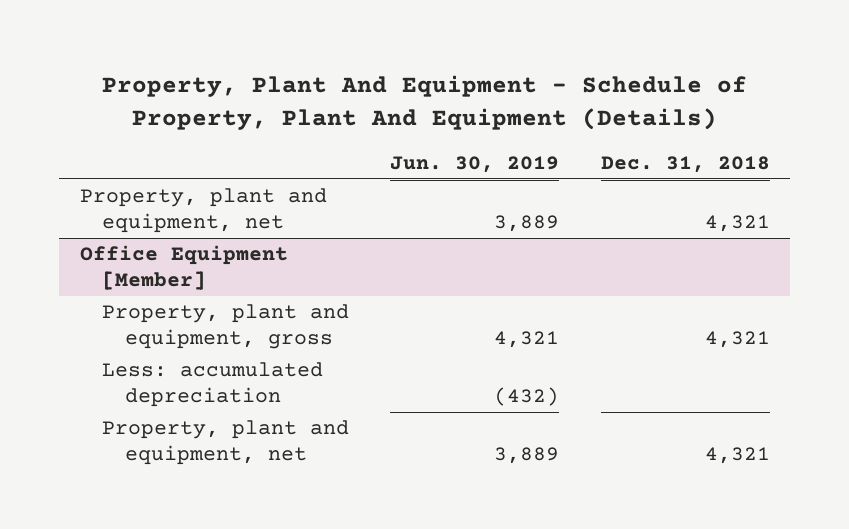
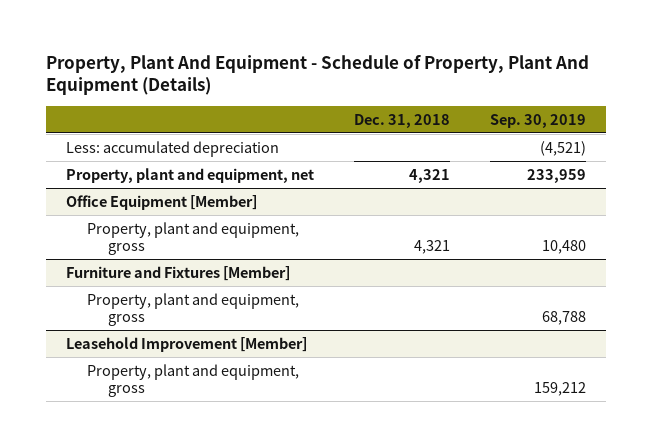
- | Jun. 30, 2019 | Dec. 31, 2018
+ | Dec. 31, 2018 | Sep. 30, 2019
+ Less: accumulated depreciation | | (4,521)
@ Office Equipment [Member]
- Less: accumulated depreciation | (432) |
- Property, plant and equipment, net | 3,889 | 4,321
+ Furniture and Fixtures [Member]
+ Property, plant and equipment, gross | | 68,788
+ Leasehold Improvement [Member]
+ Property, plant and equipment, gross | | 159,212

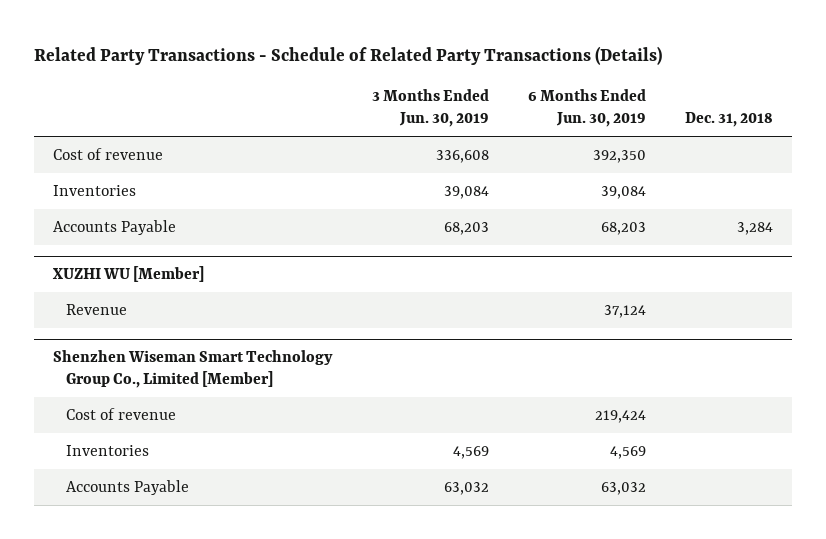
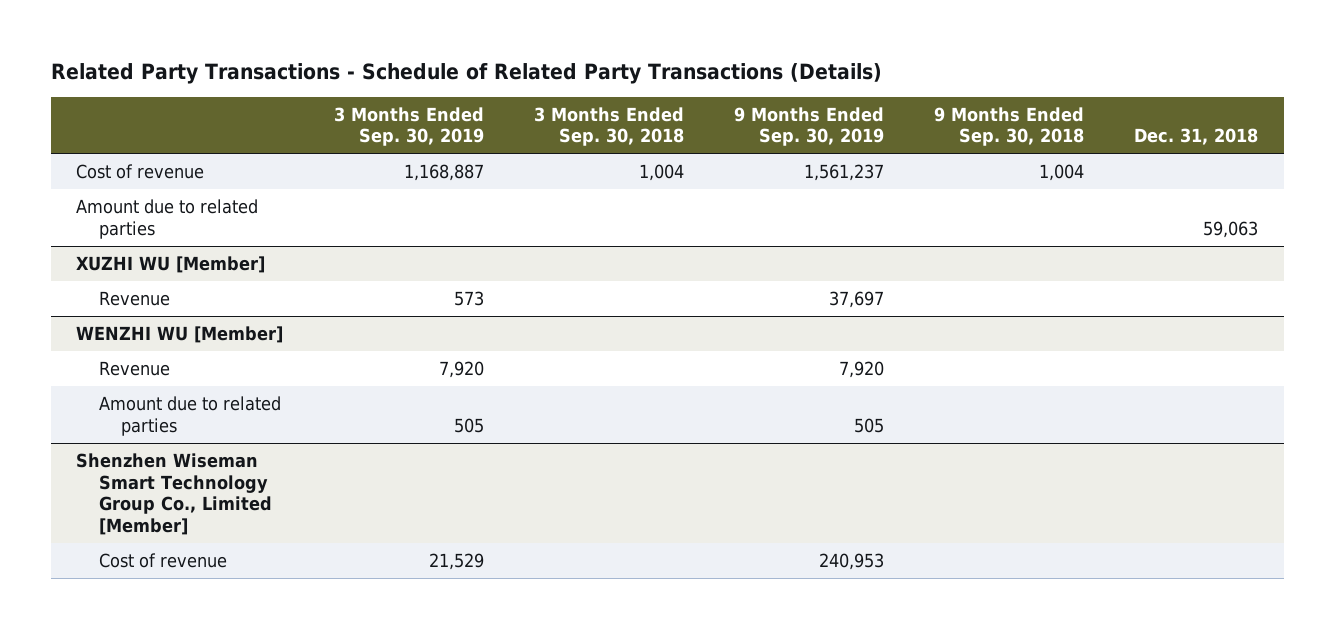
- | 3 Months Ended Jun. 30, 2019 | 6 Months Ended Jun. 30, 2019 | Dec. 31, 2018
+ | 3 Months Ended Sep. 30, 2019 | 3 Months Ended Sep. 30, 2018 | 9 Months Ended Sep. 30, 2019 | 9 Months Ended Sep. 30, 2018 | Dec. 31, 2018
- Inventories | 39,084 | 39,084 |
- Accounts Payable | 68,203 | 68,203 | 3,284
+ Amount due to related parties | | | | | 59,063
+ WENZHI WU [Member]
+ Revenue | 7,920 | | 7,920 | |
+ Amount due to related parties | 505 | | 505 | |
@ Shenzhen Wiseman Smart Technology Group Co., Limited [Member]
- Inventories | 4,569 | 4,569 |
- Accounts Payable | 63,032 | 63,032 |

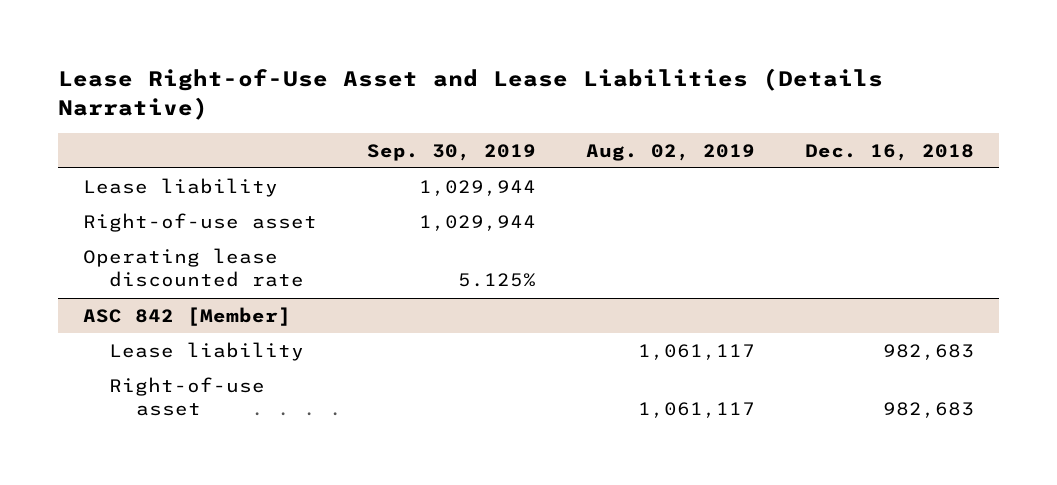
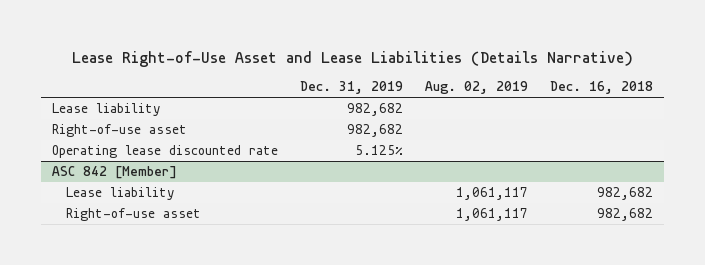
- | Sep. 30, 2019 | Aug. 02, 2019 | Dec. 16, 2018
+ | Dec. 31, 2019 | Aug. 02, 2019 | Dec. 16, 2018
@ ASC 842 [Member]
- Lease liability | | 1,061,117 | 982,683
- Right-of-use asset | | 1,061,117 | 982,683
+ Lease liability | | 1,061,117 | 982,682
+ Right-of-use asset | | 1,061,117 | 982,682

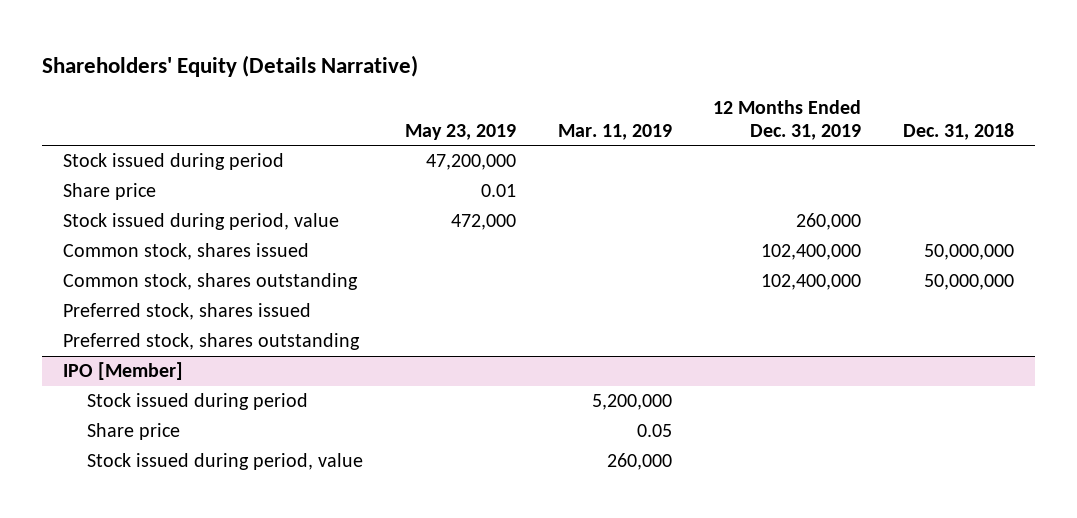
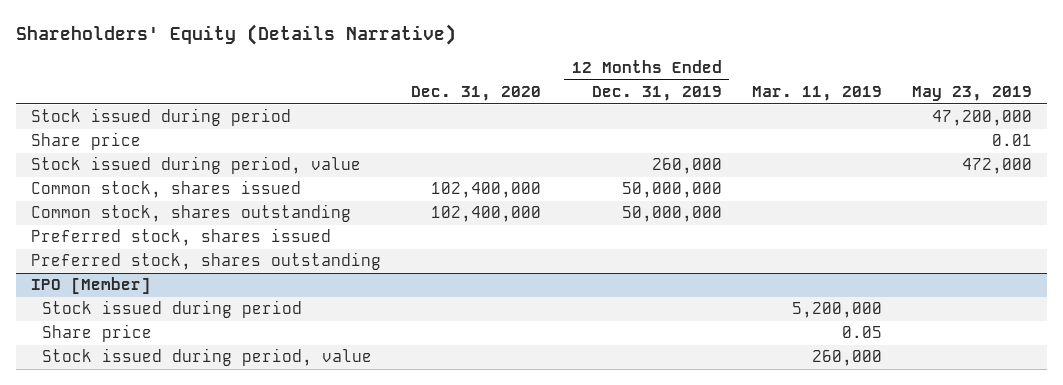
- | May 23, 2019 | Mar. 11, 2019 | 12 Months Ended Dec. 31, 2019 | Dec. 31, 2018
+ | Dec. 31, 2020 | 12 Months Ended Dec. 31, 2019 | Mar. 11, 2019 | May 23, 2019
- Common stock, shares issued | | | 102,400,000 | 50,000,000
- Common stock, shares outstanding | | | 102,400,000 | 50,000,000
+ Common stock, shares issued | 102,400,000 | 50,000,000 | |
+ Common stock, shares outstanding | 102,400,000 | 50,000,000 | |

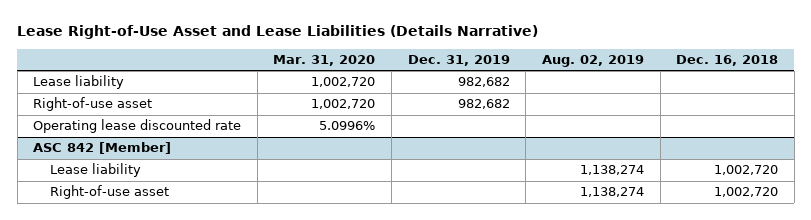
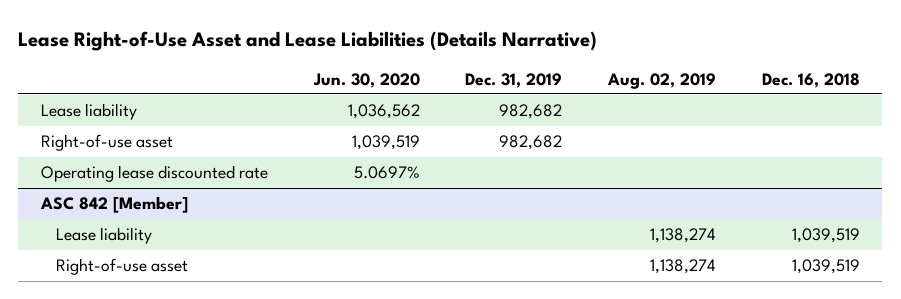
- | Mar. 31, 2020 | Dec. 31, 2019 | Aug. 02, 2019 | Dec. 16, 2018
+ | Jun. 30, 2020 | Dec. 31, 2019 | Aug. 02, 2019 | Dec. 16, 2018
@ ASC 842 [Member]
- Lease liability | | | 1,138,274 | 1,002,720
- Right-of-use asset | | | 1,138,274 | 1,002,720
+ Lease liability | | | 1,138,274 | 1,039,519
+ Right-of-use asset | | | 1,138,274 | 1,039,519

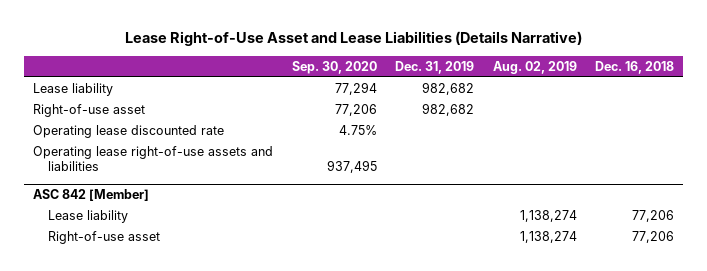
- | Jun. 30, 2020 | Dec. 31, 2019 | Aug. 02, 2019 | Dec. 16, 2018
+ | Sep. 30, 2020 | Dec. 31, 2019 | Aug. 02, 2019 | Dec. 16, 2018
+ Operating lease right-of-use assets and liabilities | 937,495 | | |
@ ASC 842 [Member]
- Lease liability | | | 1,138,274 | 1,039,519
- Right-of-use asset | | | 1,138,274 | 1,039,519
+ Lease liability | | | 1,138,274 | 77,206
+ Right-of-use asset | | | 1,138,274 | 77,206

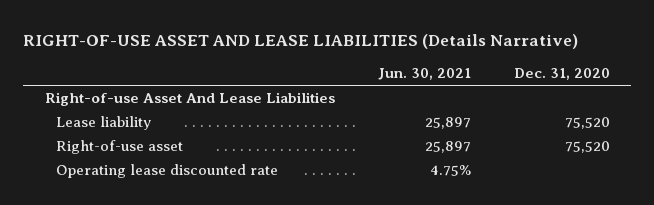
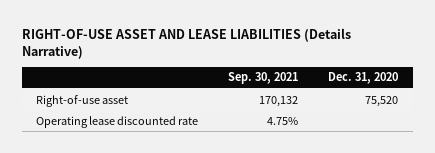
- | Jun. 30, 2021 | Dec. 31, 2020
+ | Sep. 30, 2021 | Dec. 31, 2020
- Right-of-use Asset And Lease Liabilities
- Lease liability | 25,897 | 75,520

